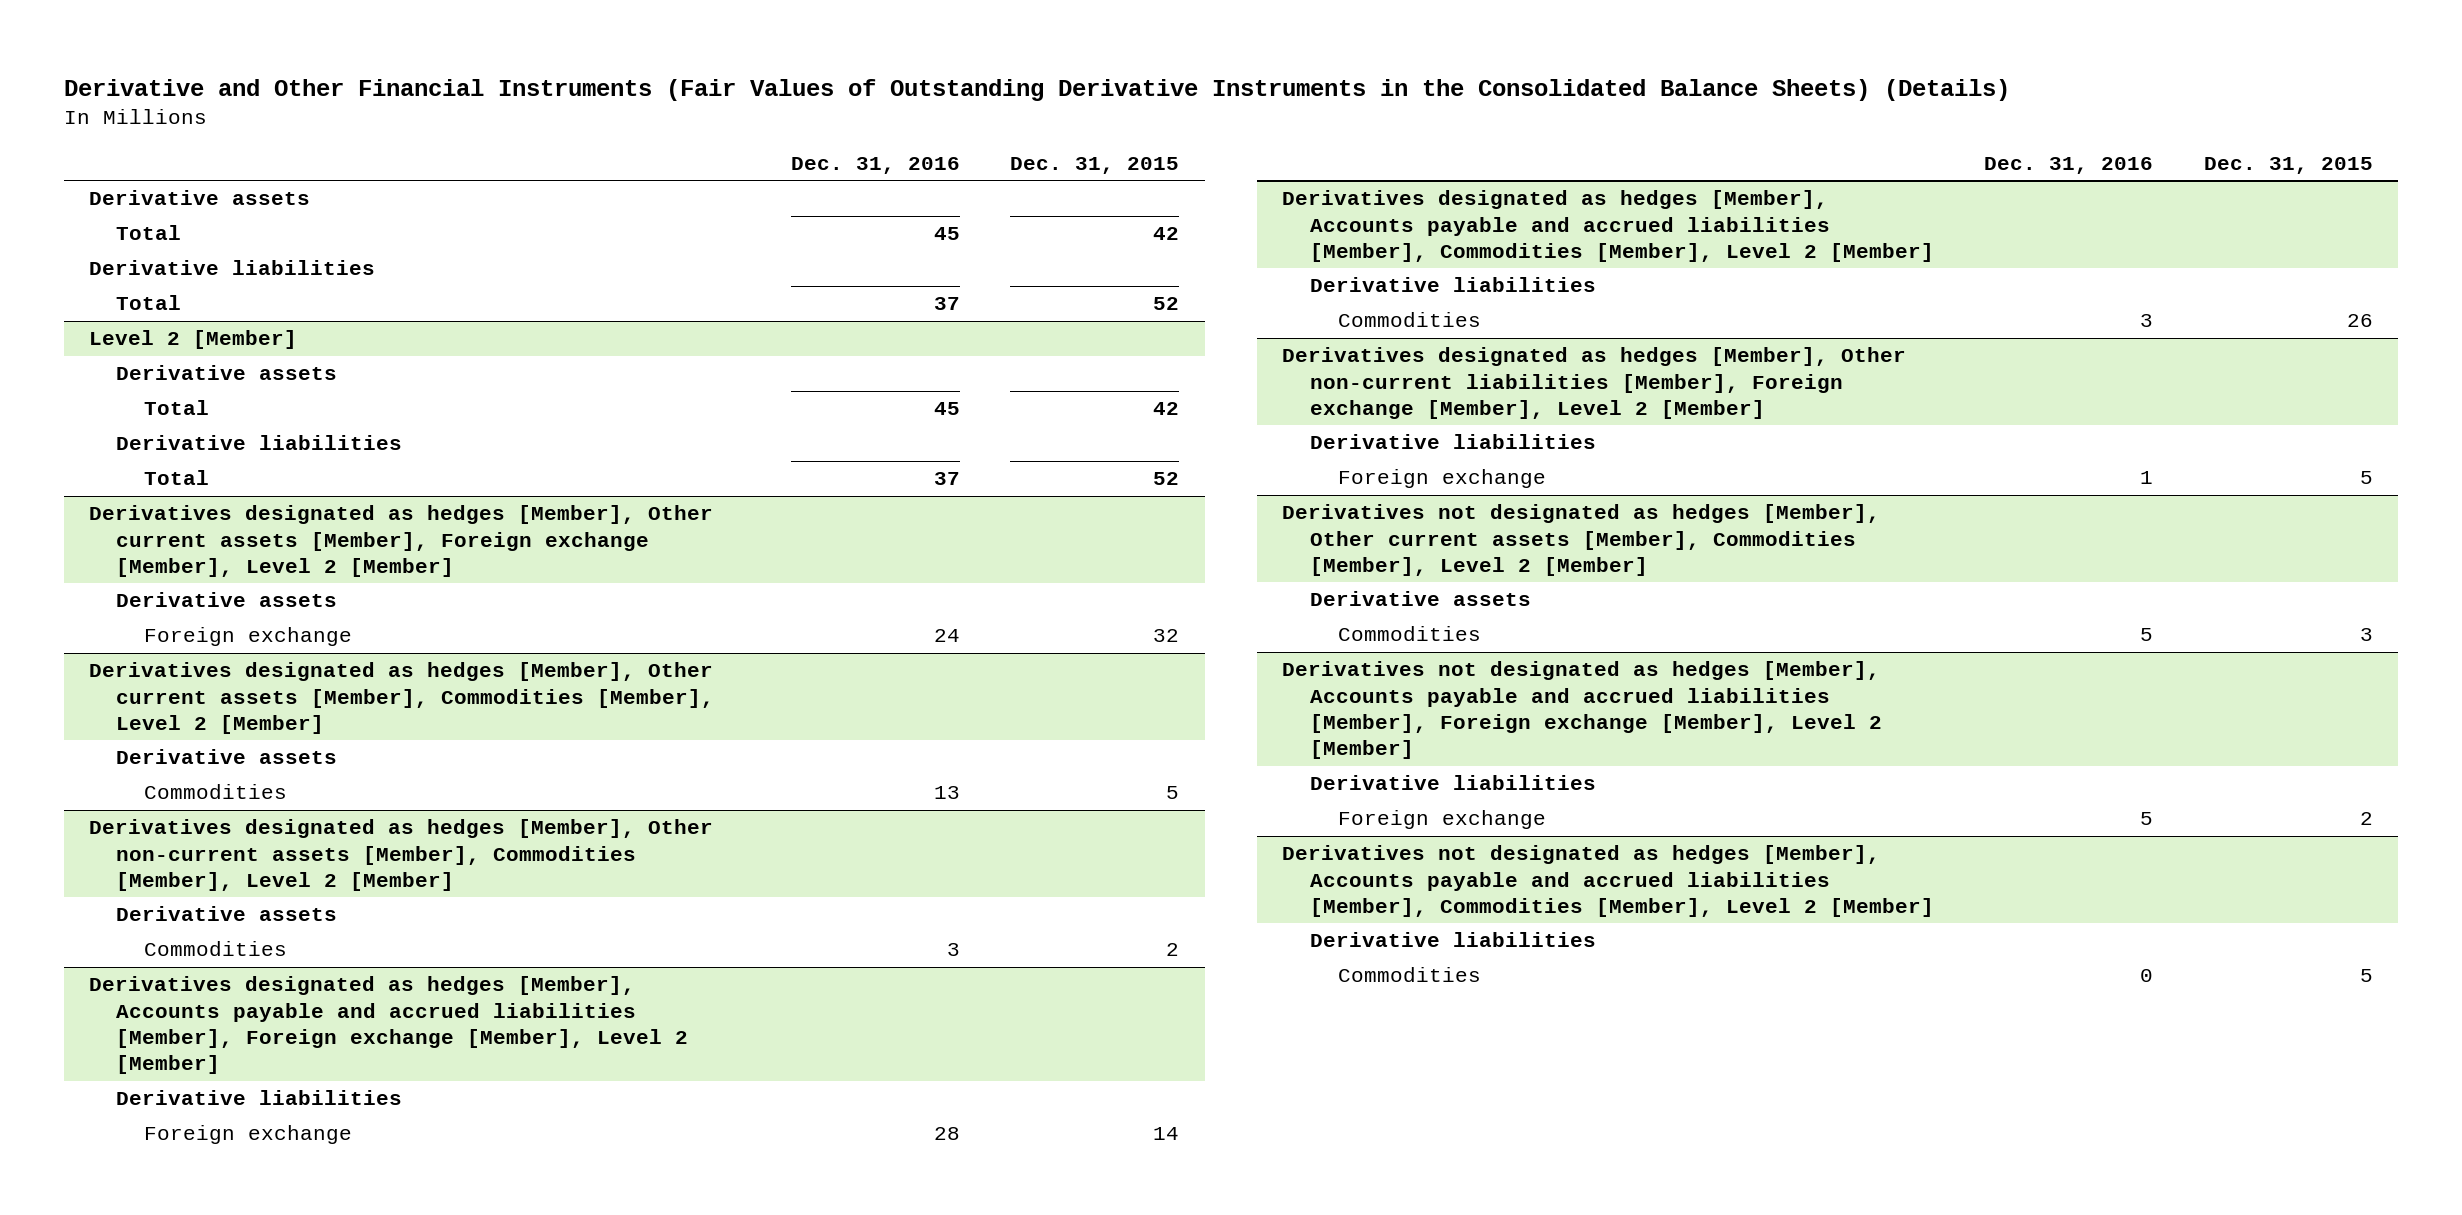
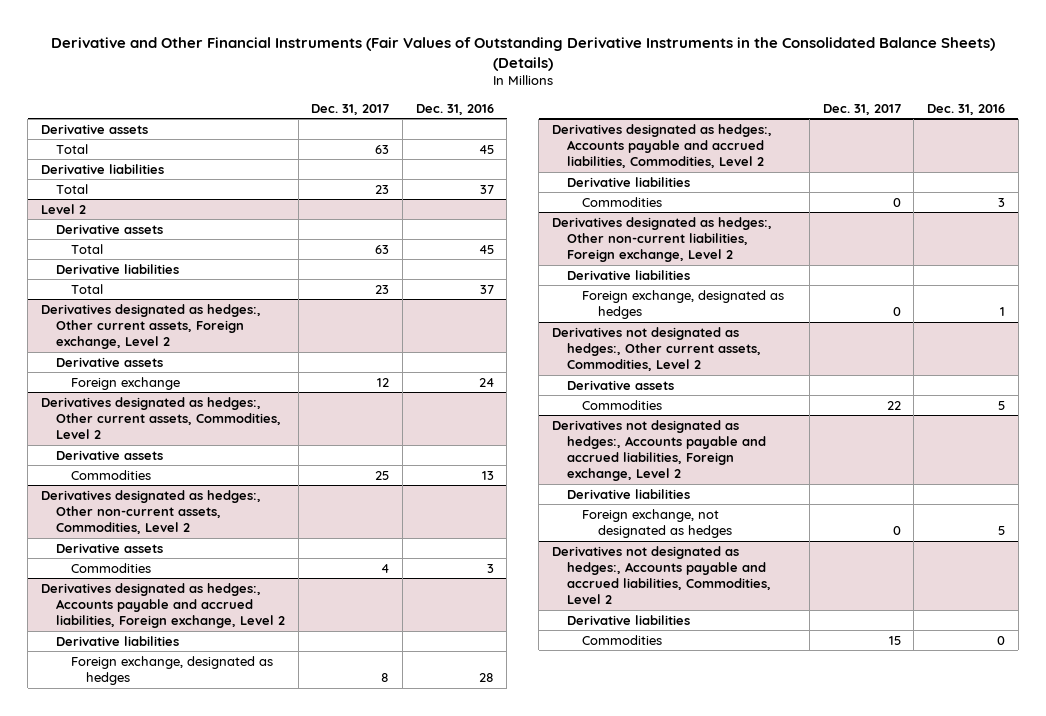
- | Dec. 31, 2016 | Dec. 31, 2015
+ | Dec. 31, 2017 | Dec. 31, 2016
- Level 2 [Member]
+ Level 2
- Derivatives designated as hedges [Member], Other current assets [Member], Foreign exchange [Member], Level 2 [Member]
+ Derivatives designated as hedges:, Other current assets, Foreign exchange, Level 2
- Derivatives designated as hedges [Member], Other current assets [Member], Commodities [Member], Level 2 [Member]
+ Derivatives designated as hedges:, Other current assets, Commodities, Level 2
- Derivatives designated as hedges [Member], Other non-current assets [Member], Commodities [Member], Level 2 [Member]
+ Derivatives designated as hedges:, Other non-current assets, Commodities, Level 2
- Derivatives designated as hedges [Member], Accounts payable and accrued liabilities [Member], Foreign exchange [Member], Level 2 [Member]
+ Derivatives designated as hedges:, Accounts payable and accrued liabilities, Foreign exchange, Level 2
- Foreign exchange | 28 | 14
- Derivatives designated as hedges [Member], Accounts payable and accrued liabilities [Member], Commodities [Member], Level 2 [Member]
+ Foreign exchange, designated as hedges | 8 | 28
+ Derivatives designated as hedges:, Accounts payable and accrued liabilities, Commodities, Level 2
- Derivatives designated as hedges [Member], Other non-current liabilities [Member], Foreign exchange [Member], Level 2 [Member]
+ Derivatives designated as hedges:, Other non-current liabilities, Foreign exchange, Level 2
- Foreign exchange | 1 | 5
- Derivatives not designated as hedges [Member], Other current assets [Member], Commodities [Member], Level 2 [Member]
+ Foreign exchange, designated as hedges | 0 | 1
+ Derivatives not designated as hedges:, Other current assets, Commodities, Level 2
- Derivatives not designated as hedges [Member], Accounts payable and accrued liabilities [Member], Foreign exchange [Member], Level 2 [Member]
+ Derivatives not designated as hedges:, Accounts payable and accrued liabilities, Foreign exchange, Level 2
- Foreign exchange | 5 | 2
- Derivatives not designated as hedges [Member], Accounts payable and accrued liabilities [Member], Commodities [Member], Level 2 [Member]
+ Foreign exchange, not designated as hedges | 0 | 5
+ Derivatives not designated as hedges:, Accounts payable and accrued liabilities, Commodities, Level 2

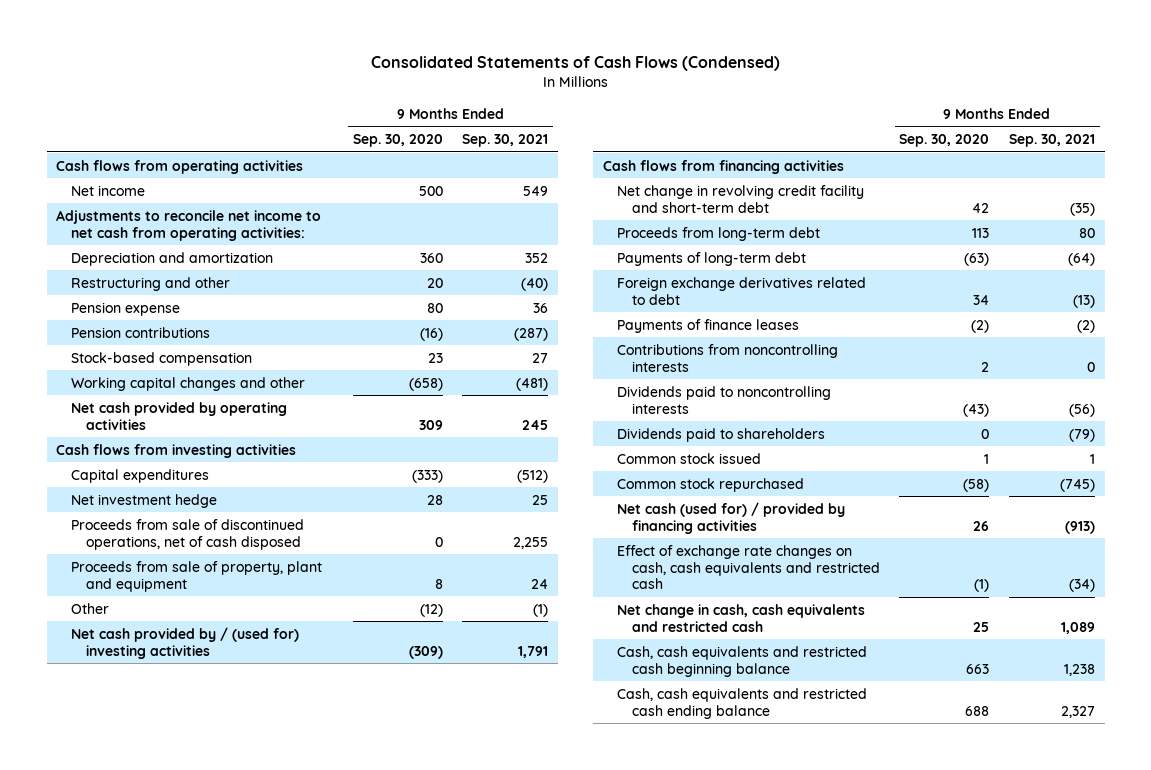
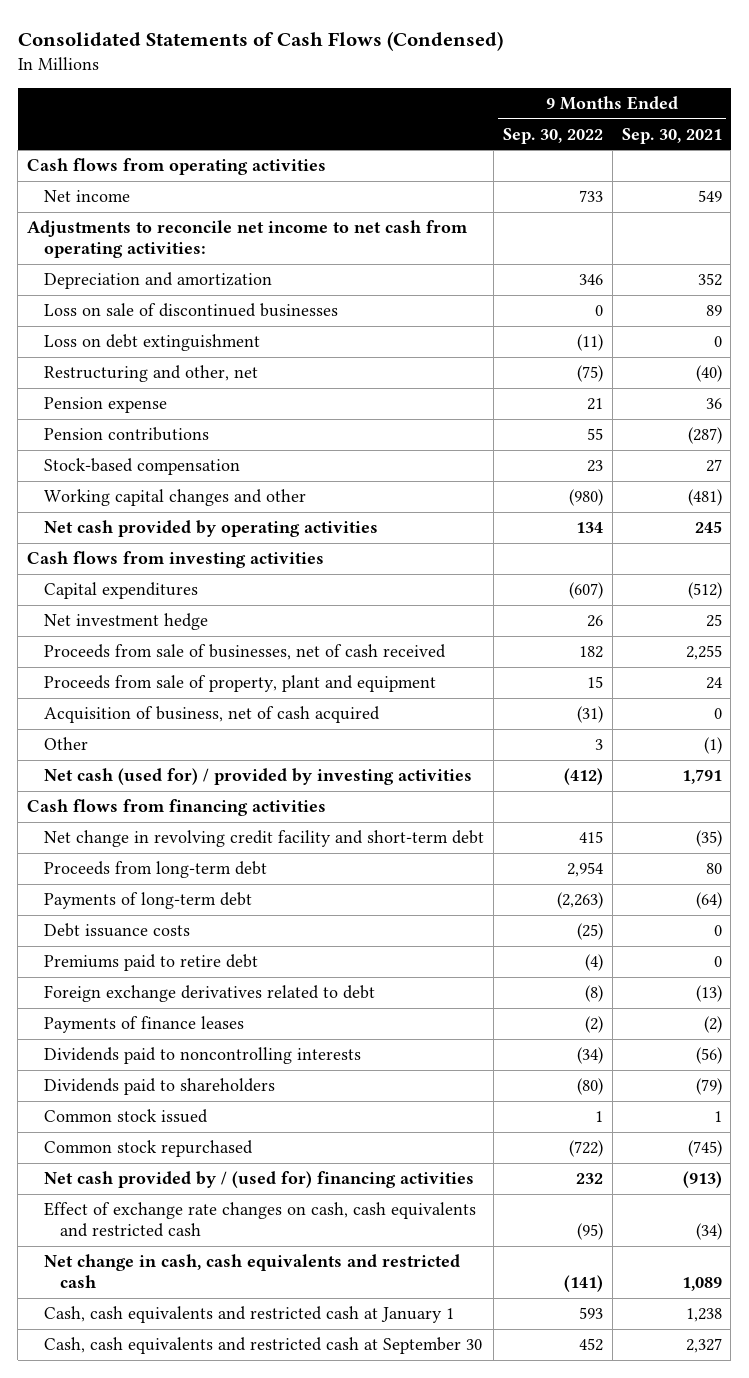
- | 9 Months Ended Sep. 30, 2020 | 9 Months Ended Sep. 30, 2021
+ | 9 Months Ended Sep. 30, 2022 | 9 Months Ended Sep. 30, 2021
- Restructuring and other | 20 | (40)
+ Loss on sale of discontinued businesses | 0 | 89
+ Loss on debt extinguishment | (11) | 0
+ Restructuring and other, net | (75) | (40)
- Proceeds from sale of discontinued operations, net of cash disposed | 0 | 2,255
+ Proceeds from sale of businesses, net of cash received | 182 | 2,255
+ Acquisition of business, net of cash acquired | (31) | 0
- Net cash provided by / (used for) investing activities | (309) | 1,791
+ Net cash (used for) / provided by investing activities | (412) | 1,791
+ Debt issuance costs | (25) | 0
+ Premiums paid to retire debt | (4) | 0
- Contributions from noncontrolling interests | 2 | 0
- Net cash (used for) / provided by financing activities | 26 | (913)
+ Net cash provided by / (used for) financing activities | 232 | (913)
- Cash, cash equivalents and restricted cash beginning balance | 663 | 1,238
- Cash, cash equivalents and restricted cash ending balance | 688 | 2,327
+ Cash, cash equivalents and restricted cash at January 1 | 593 | 1,238
+ Cash, cash equivalents and restricted cash at September 30 | 452 | 2,327

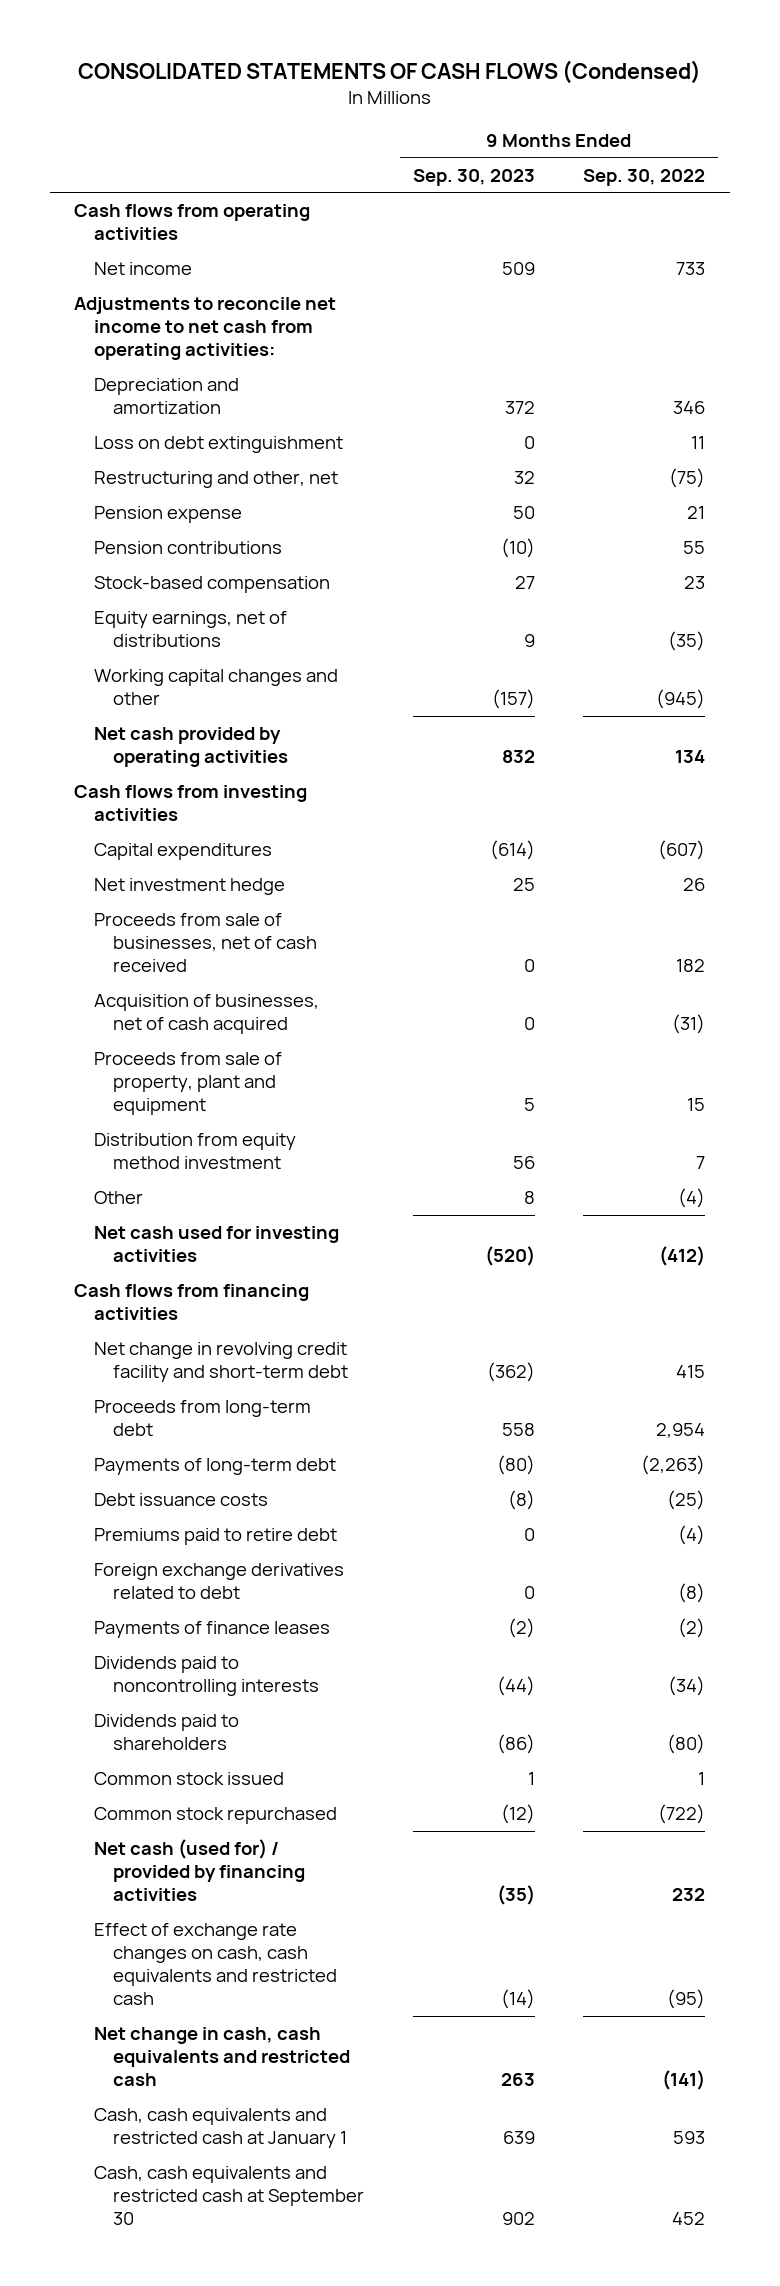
- Consolidated Statements of Cash Flows (Condensed)
+ CONSOLIDATED STATEMENTS OF CASH FLOWS (Condensed)
- | 9 Months Ended Sep. 30, 2022 | 9 Months Ended Sep. 30, 2021
+ | 9 Months Ended Sep. 30, 2023 | 9 Months Ended Sep. 30, 2022
- Loss on sale of discontinued businesses | 0 | 89
- Loss on debt extinguishment | (11) | 0
+ Loss on debt extinguishment | 0 | 11
- Working capital changes and other | (980) | (481)
+ Equity earnings, net of distributions | 9 | (35)
+ Working capital changes and other | (157) | (945)
+ Acquisition of businesses, net of cash acquired | 0 | (31)
- Acquisition of business, net of cash acquired | (31) | 0
- Other | 3 | (1)
- Net cash (used for) / provided by investing activities | (412) | 1,791
+ Distribution from equity method investment | 56 | 7
+ Other | 8 | (4)
+ Net cash used for investing activities | (520) | (412)
- Net cash provided by / (used for) financing activities | 232 | (913)
+ Net cash (used for) / provided by financing activities | (35) | 232

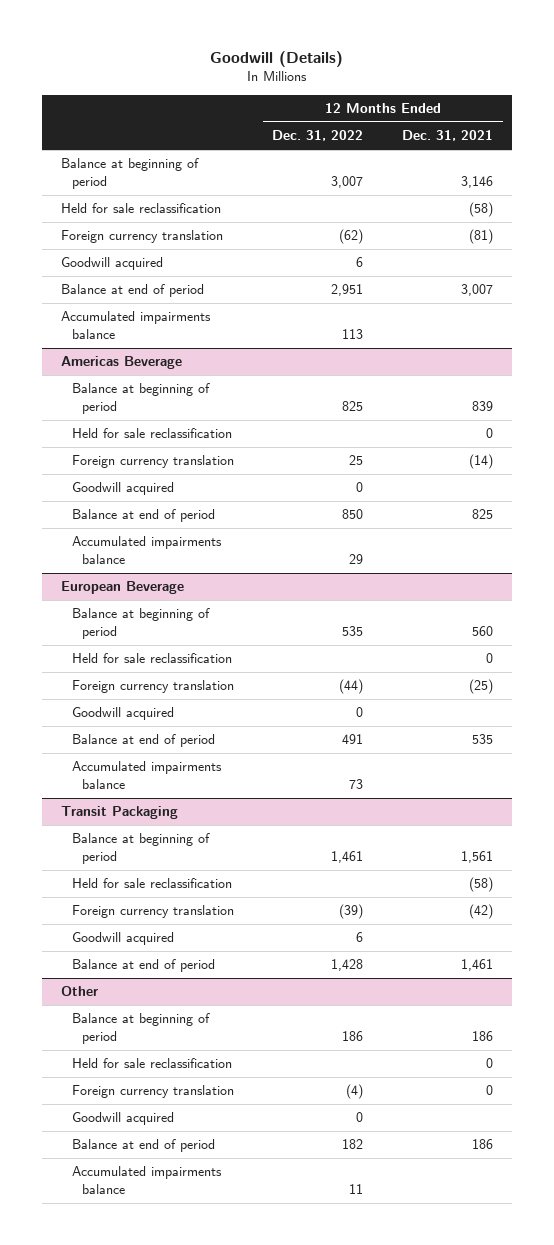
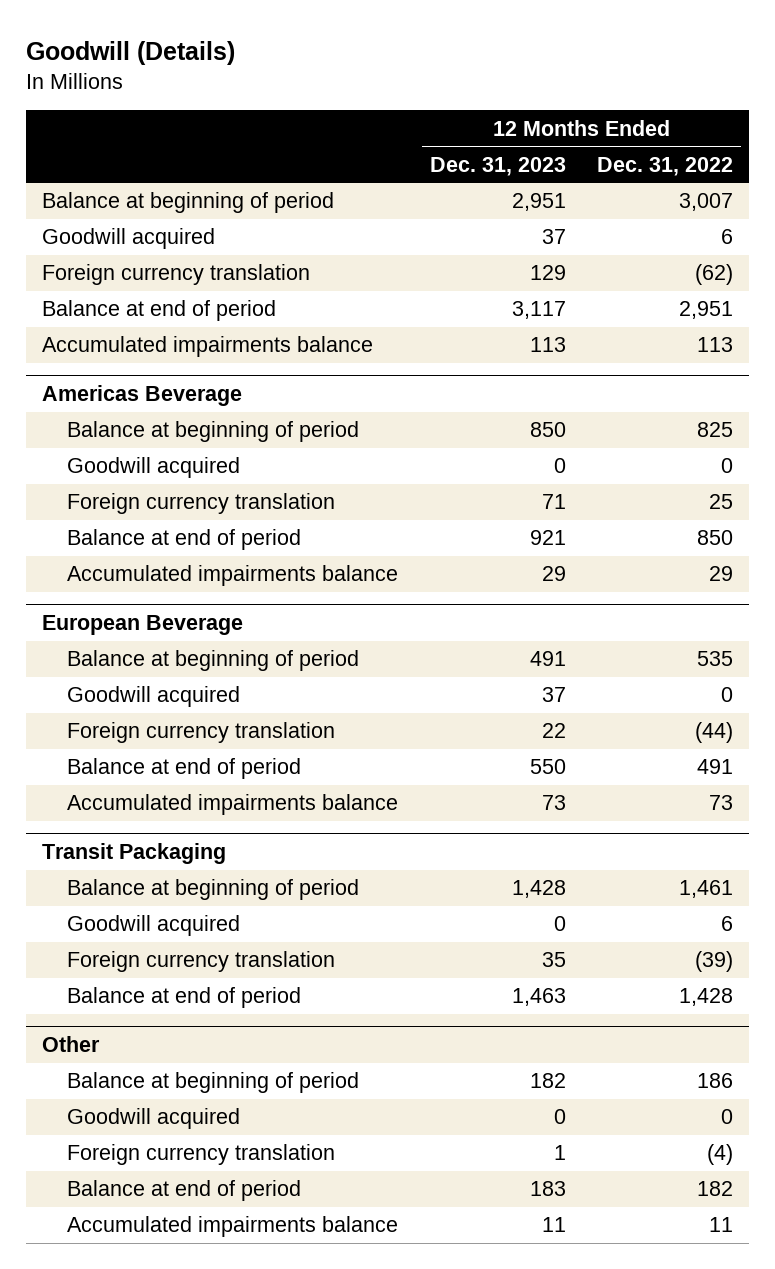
- | 12 Months Ended Dec. 31, 2022 | 12 Months Ended Dec. 31, 2021
+ | 12 Months Ended Dec. 31, 2023 | 12 Months Ended Dec. 31, 2022
- Held for sale reclassification | | (58)
moved down: Foreign currency translation | 129 | (62)
@ Americas Beverage
- Held for sale reclassification | | 0
moved down: Foreign currency translation | 71 | 25
@ European Beverage
- Held for sale reclassification | | 0
moved down: Foreign currency translation | 22 | (44)
@ Transit Packaging
- Held for sale reclassification | | (58)
moved down: Foreign currency translation | 35 | (39)
@ Other
- Held for sale reclassification | | 0
moved down: Foreign currency translation | 1 | (4)

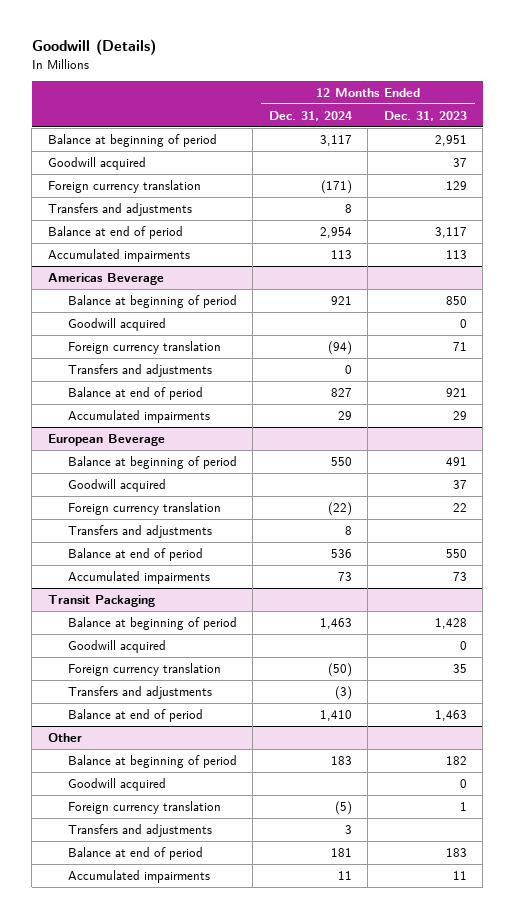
- | 12 Months Ended Dec. 31, 2023 | 12 Months Ended Dec. 31, 2022
+ | 12 Months Ended Dec. 31, 2024 | 12 Months Ended Dec. 31, 2023
+ Transfers and adjustments | 8 |
- Accumulated impairments balance | 113 | 113
+ Accumulated impairments | 113 | 113
@ Americas Beverage
+ Transfers and adjustments | 0 |
- Accumulated impairments balance | 29 | 29
+ Accumulated impairments | 29 | 29
@ European Beverage
+ Transfers and adjustments | 8 |
- Accumulated impairments balance | 73 | 73
+ Accumulated impairments | 73 | 73
@ Transit Packaging
+ Transfers and adjustments | (3) |
@ Other
+ Transfers and adjustments | 3 |
- Accumulated impairments balance | 11 | 11
+ Accumulated impairments | 11 | 11

